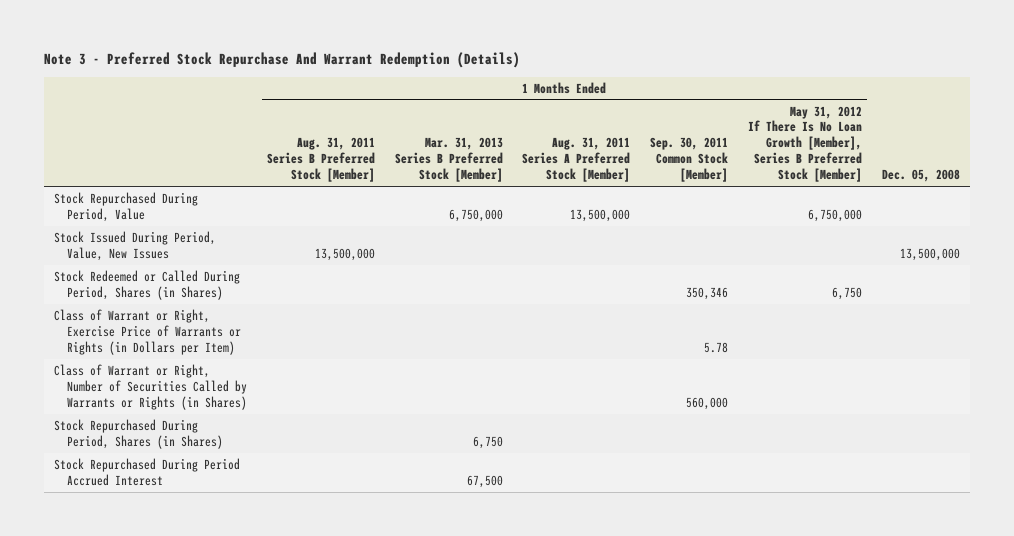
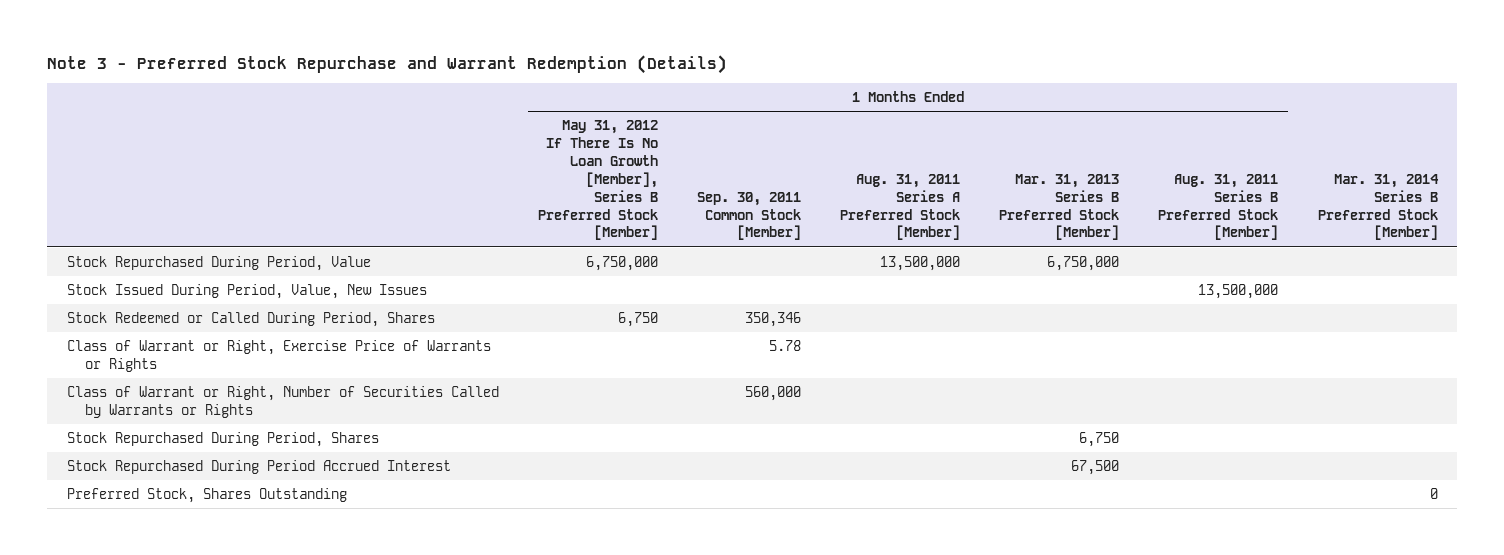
- Note 3 - Preferred Stock Repurchase And Warrant Redemption (Details)
+ Note 3 - Preferred Stock Repurchase and Warrant Redemption (Details)
- | 1 Months Ended Aug. 31, 2011 Series B Preferred Stock [Member] | 1 Months Ended Mar. 31, 2013 Series B Preferred Stock [Member] | 1 Months Ended Aug. 31, 2011 Series A Preferred Stock [Member] | 1 Months Ended Sep. 30, 2011 Common Stock [Member] | 1 Months Ended May 31, 2012 If There Is No Loan Growth [Member], Series B Preferred Stock [Member] | Dec. 05, 2008
+ | 1 Months Ended May 31, 2012 If There Is No Loan Growth [Member], Series B Preferred Stock [Member] | 1 Months Ended Sep. 30, 2011 Common Stock [Member] | 1 Months Ended Aug. 31, 2011 Series A Preferred Stock [Member] | 1 Months Ended Mar. 31, 2013 Series B Preferred Stock [Member] | 1 Months Ended Aug. 31, 2011 Series B Preferred Stock [Member] | Mar. 31, 2014 Series B Preferred Stock [Member]
- Stock Redeemed or Called During Period, Shares (in Shares) | | | | 350,346 | 6,750 |
- Class of Warrant or Right, Exercise Price of Warrants or Rights (in Dollars per Item) | | | | 5.78 | |
- Class of Warrant or Right, Number of Securities Called by Warrants or Rights (in Shares) | | | | 560,000 | |
- Stock Repurchased During Period, Shares (in Shares) | | 6,750 | | | |
+ Stock Redeemed or Called During Period, Shares | 6,750 | 350,346 | | | |
+ Class of Warrant or Right, Exercise Price of Warrants or Rights | | 5.78 | | | |
+ Class of Warrant or Right, Number of Securities Called by Warrants or Rights | | 560,000 | | | |
+ Stock Repurchased During Period, Shares | | | | 6,750 | |
+ Preferred Stock, Shares Outstanding | | | | | | 0

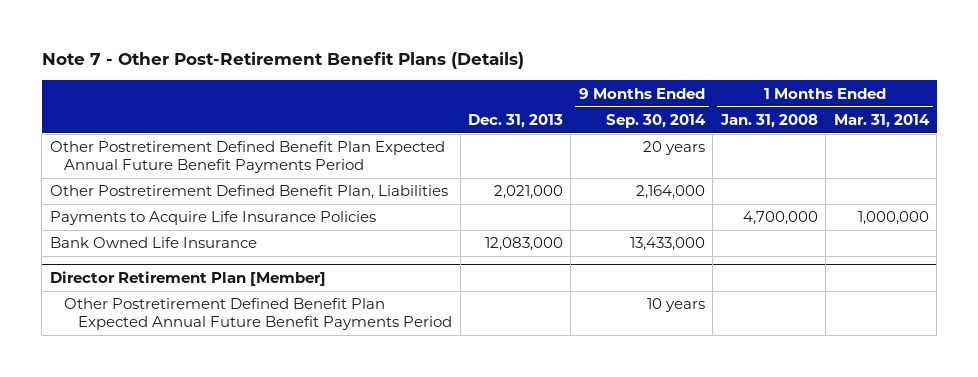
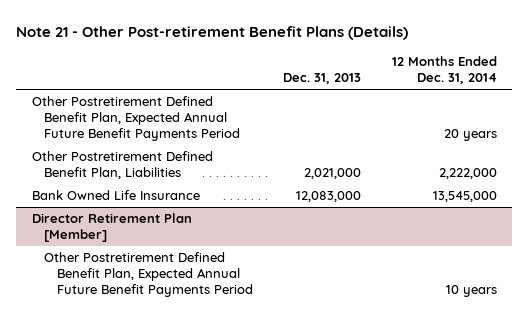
- Note 7 - Other Post-Retirement Benefit Plans (Details)
+ Note 21 - Other Post-retirement Benefit Plans (Details)
- | Dec. 31, 2013 | 9 Months Ended Sep. 30, 2014 | 1 Months Ended Jan. 31, 2008 | 1 Months Ended Mar. 31, 2014
+ | Dec. 31, 2013 | 12 Months Ended Dec. 31, 2014
- Other Postretirement Defined Benefit Plan Expected Annual Future Benefit Payments Period | | 20 years | |
+ Other Postretirement Defined Benefit Plan, Expected Annual Future Benefit Payments Period | | 20 years
- Payments to Acquire Life Insurance Policies | | | 4,700,000 | 1,000,000
@ Director Retirement Plan [Member]
- Other Postretirement Defined Benefit Plan Expected Annual Future Benefit Payments Period | | 10 years | |
+ Other Postretirement Defined Benefit Plan, Expected Annual Future Benefit Payments Period | | 10 years

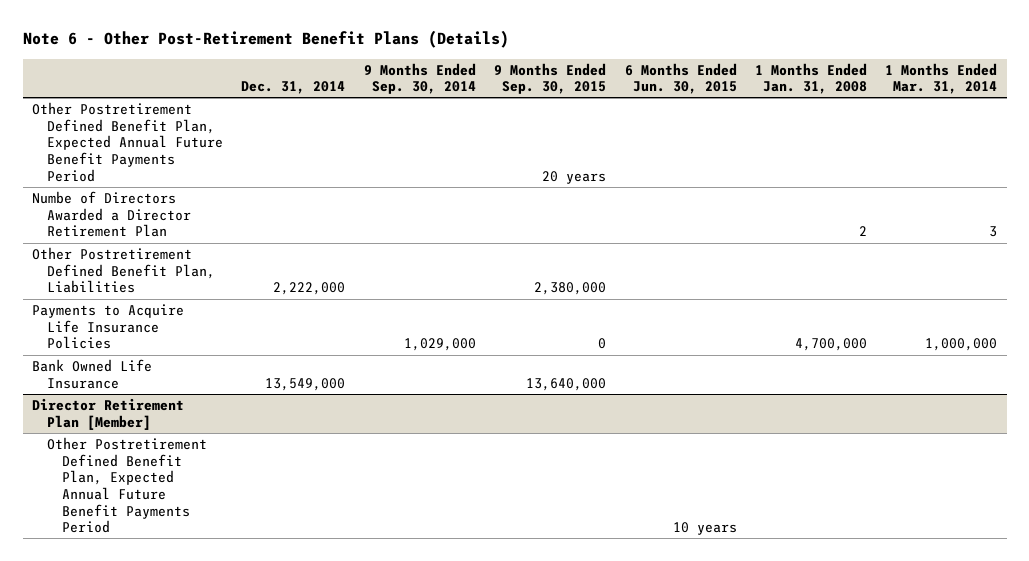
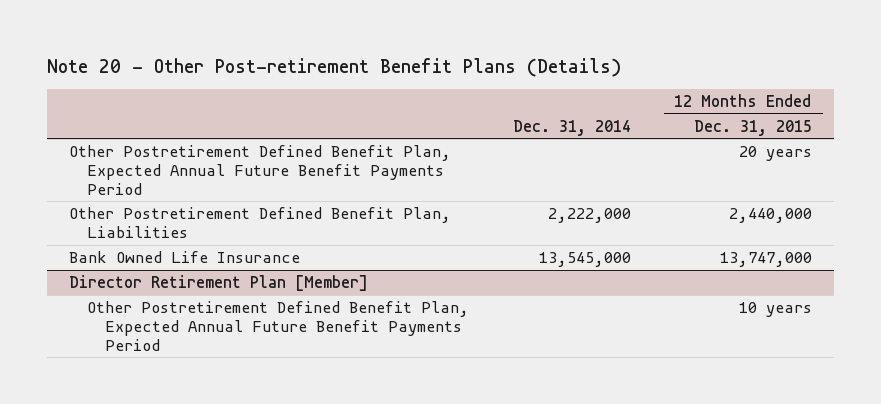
- Note 6 - Other Post-Retirement Benefit Plans (Details)
+ Note 20 - Other Post-retirement Benefit Plans (Details)
- | Dec. 31, 2014 | 9 Months Ended Sep. 30, 2014 | 9 Months Ended Sep. 30, 2015 | 6 Months Ended Jun. 30, 2015 | 1 Months Ended Jan. 31, 2008 | 1 Months Ended Mar. 31, 2014
+ | Dec. 31, 2014 | 12 Months Ended Dec. 31, 2015
- Numbe of Directors Awarded a Director Retirement Plan | | | | | 2 | 3
- Payments to Acquire Life Insurance Policies | | 1,029,000 | 0 | | 4,700,000 | 1,000,000
- Bank Owned Life Insurance | 13,549,000 | | 13,640,000 | | |
+ Bank Owned Life Insurance | 13,545,000 | 13,747,000

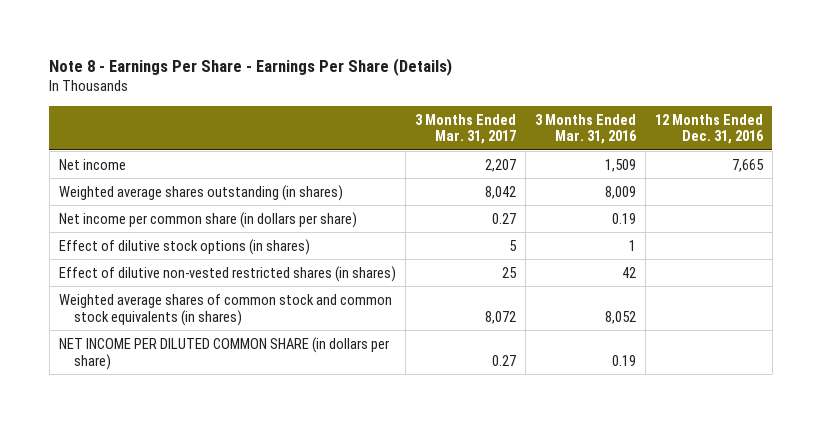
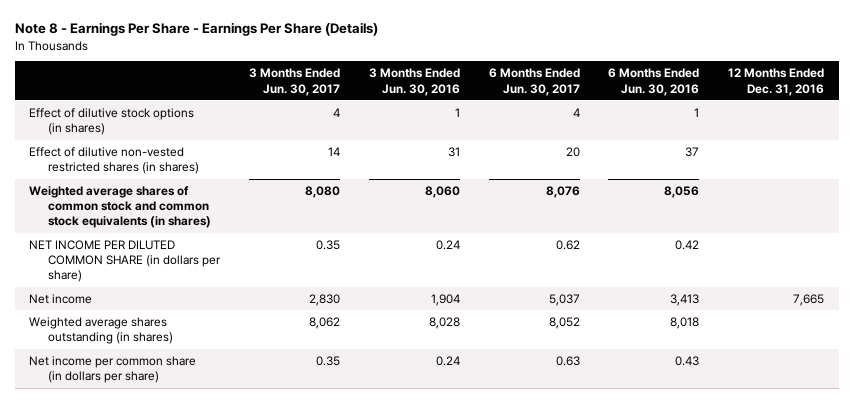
- | 3 Months Ended Mar. 31, 2017 | 3 Months Ended Mar. 31, 2016 | 12 Months Ended Dec. 31, 2016
+ | 3 Months Ended Jun. 30, 2017 | 3 Months Ended Jun. 30, 2016 | 6 Months Ended Jun. 30, 2017 | 6 Months Ended Jun. 30, 2016 | 12 Months Ended Dec. 31, 2016
moved down: Net income | 2,830 | 1,904 | 5,037 | 3,413 | 7,665
moved down: Weighted average shares outstanding (in shares) | 8,062 | 8,028 | 8,052 | 8,018 |
moved down: Net income per common share (in dollars per share) | 0.35 | 0.24 | 0.63 | 0.43 |

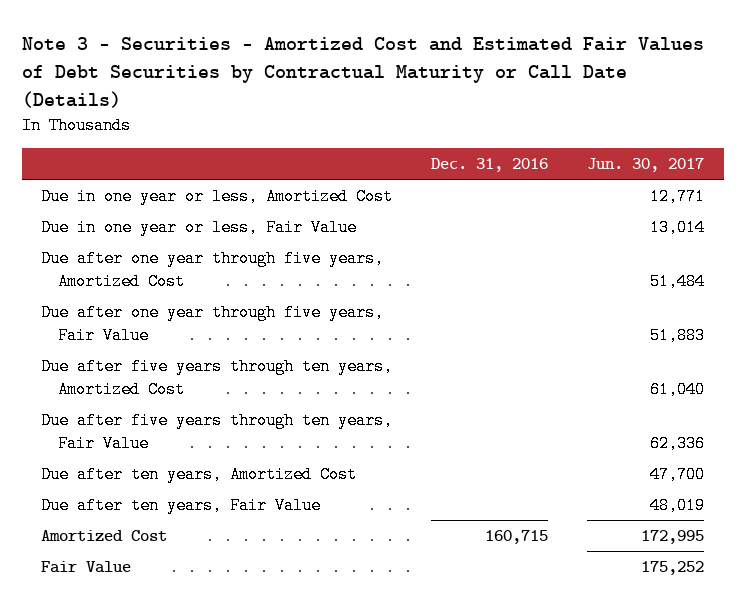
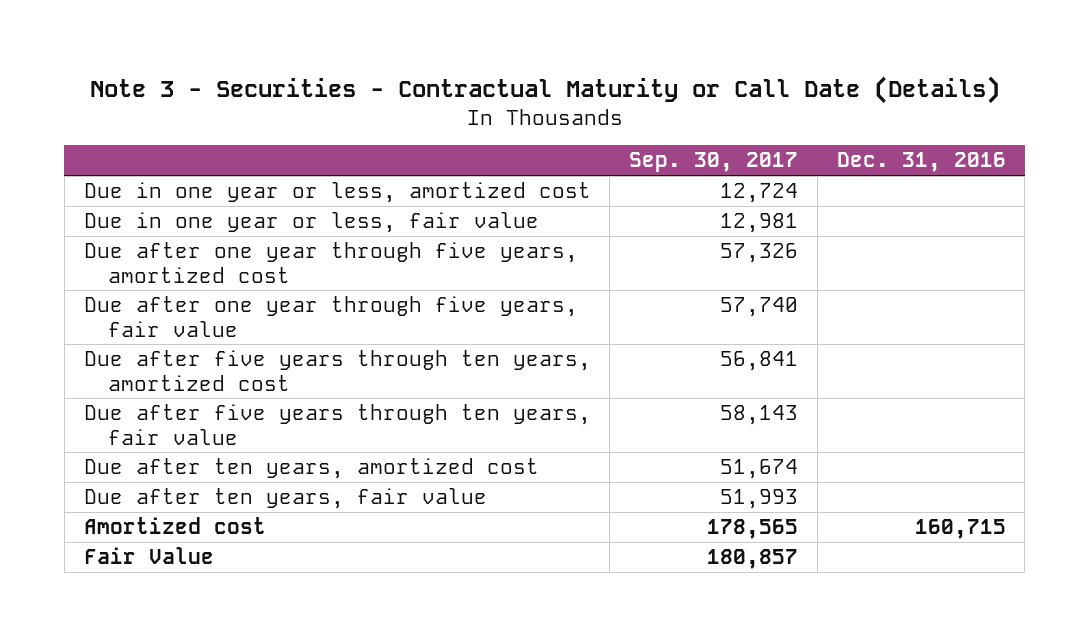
- Note 3 - Securities - Amortized Cost and Estimated Fair Values of Debt Securities by Contractual Maturity or Call Date (Details)
+ Note 3 - Securities - Contractual Maturity or Call Date (Details)
- | Dec. 31, 2016 | Jun. 30, 2017
+ | Sep. 30, 2017 | Dec. 31, 2016
- Due in one year or less, Amortized Cost | | 12,771
- Due in one year or less, Fair Value | | 13,014
- Due after one year through five years, Amortized Cost | | 51,484
- Due after one year through five years, Fair Value | | 51,883
- Due after five years through ten years, Amortized Cost | | 61,040
- Due after five years through ten years, Fair Value | | 62,336
- Due after ten years, Amortized Cost | | 47,700
- Due after ten years, Fair Value | | 48,019
- Amortized Cost | 160,715 | 172,995
+ Due in one year or less, amortized cost | 12,724 |
+ Due in one year or less, fair value | 12,981 |
+ Due after one year through five years, amortized cost | 57,326 |
+ Due after one year through five years, fair value | 57,740 |
+ Due after five years through ten years, amortized cost | 56,841 |
+ Due after five years through ten years, fair value | 58,143 |
+ Due after ten years, amortized cost | 51,674 |
+ Due after ten years, fair value | 51,993 |
+ Amortized cost | 178,565 | 160,715

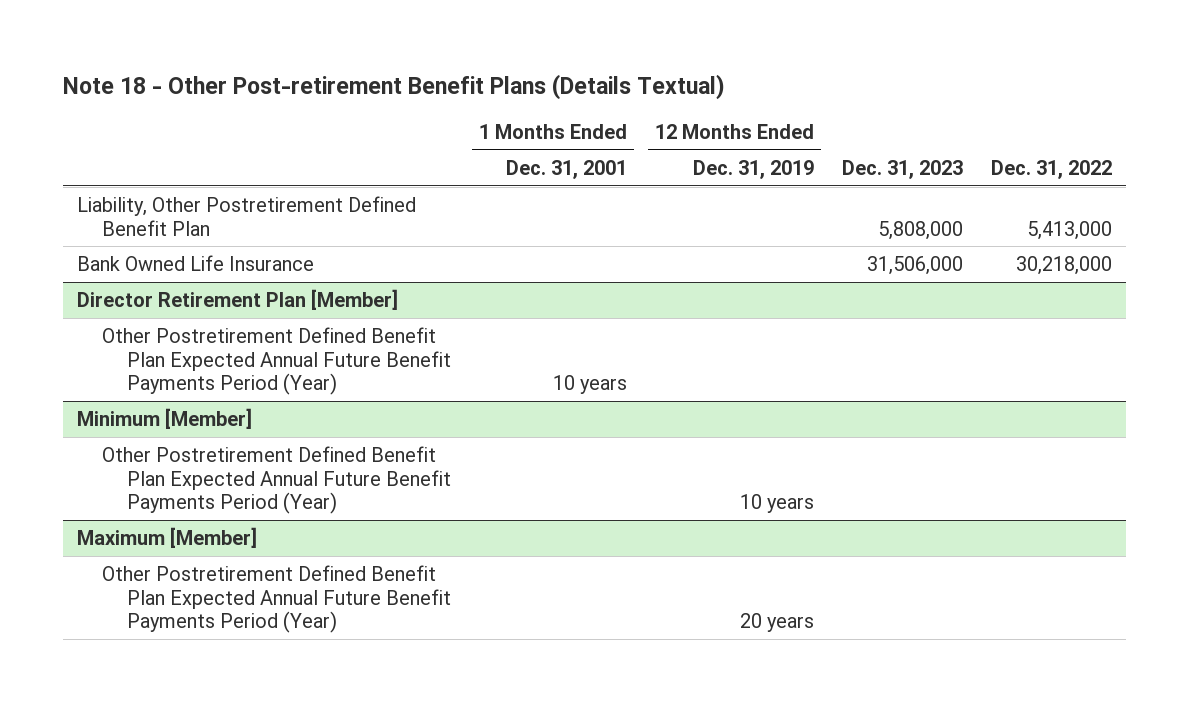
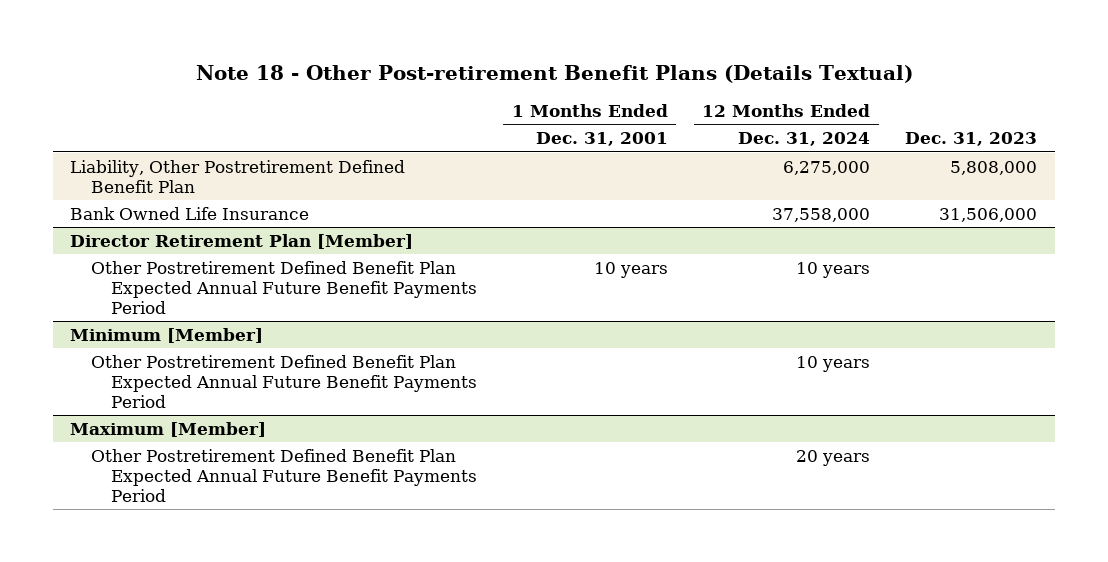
- | 1 Months Ended Dec. 31, 2001 | 12 Months Ended Dec. 31, 2019 | Dec. 31, 2023 | Dec. 31, 2022
+ | 1 Months Ended Dec. 31, 2001 | 12 Months Ended Dec. 31, 2024 | Dec. 31, 2023
@ Director Retirement Plan [Member]
- Other Postretirement Defined Benefit Plan Expected Annual Future Benefit Payments Period (Year) | 10 years | | |
+ Other Postretirement Defined Benefit Plan Expected Annual Future Benefit Payments Period | 10 years | 10 years |
@ Minimum [Member]
- Other Postretirement Defined Benefit Plan Expected Annual Future Benefit Payments Period (Year) | | 10 years | |
+ Other Postretirement Defined Benefit Plan Expected Annual Future Benefit Payments Period | | 10 years |
@ Maximum [Member]
- Other Postretirement Defined Benefit Plan Expected Annual Future Benefit Payments Period (Year) | | 20 years | |
+ Other Postretirement Defined Benefit Plan Expected Annual Future Benefit Payments Period | | 20 years |

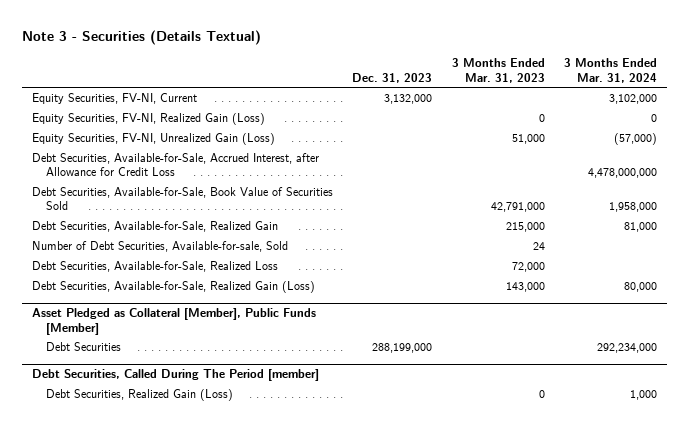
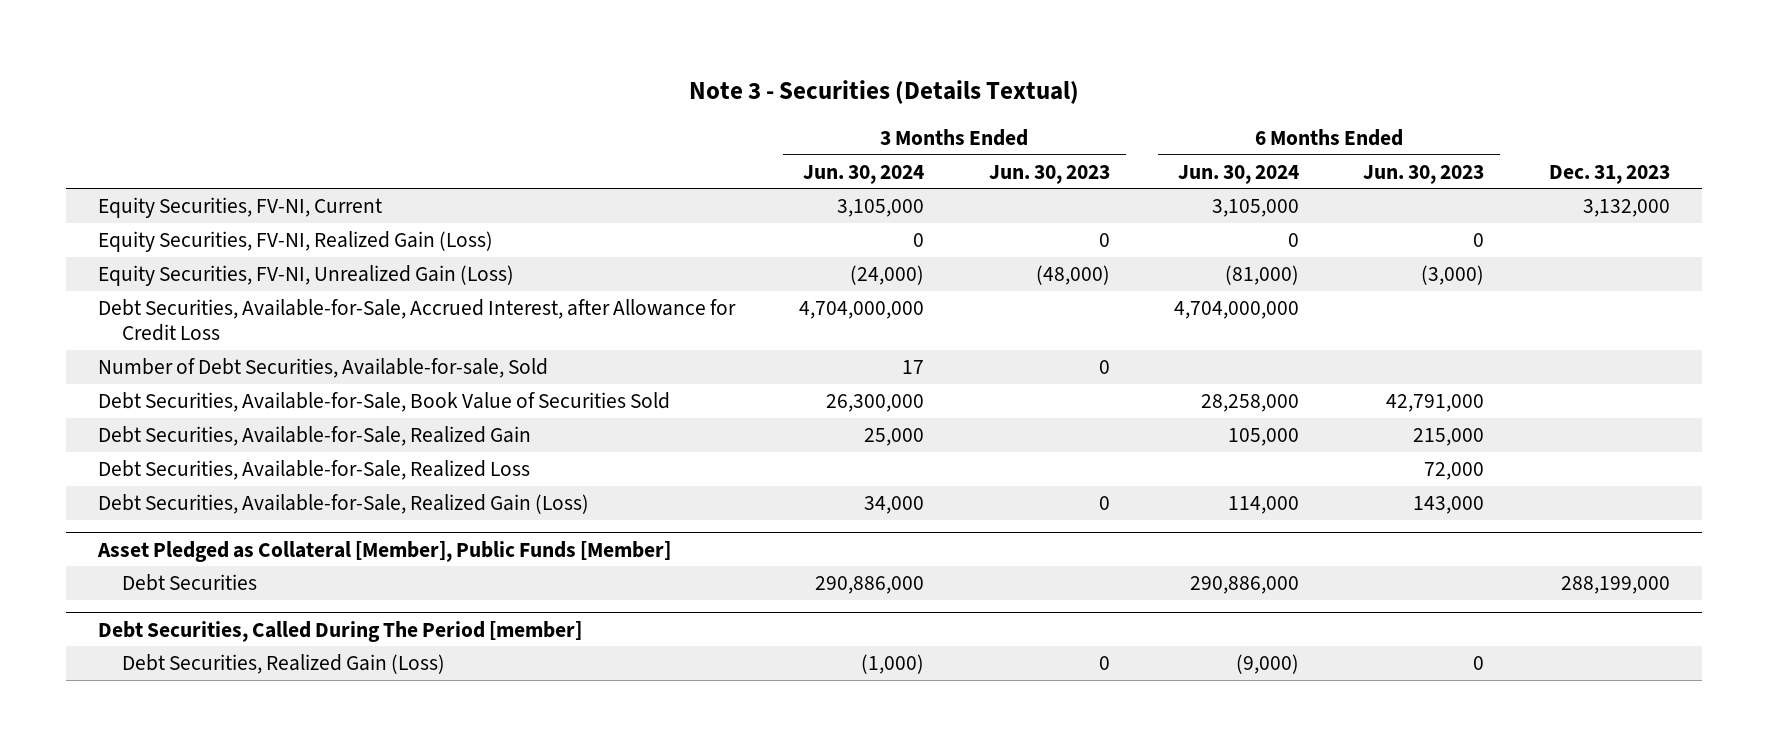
- | Dec. 31, 2023 | 3 Months Ended Mar. 31, 2023 | 3 Months Ended Mar. 31, 2024
+ | 3 Months Ended Jun. 30, 2024 | 3 Months Ended Jun. 30, 2023 | 6 Months Ended Jun. 30, 2024 | 6 Months Ended Jun. 30, 2023 | Dec. 31, 2023
moved up: Number of Debt Securities, Available-for-sale, Sold | 17 | 0 | | |

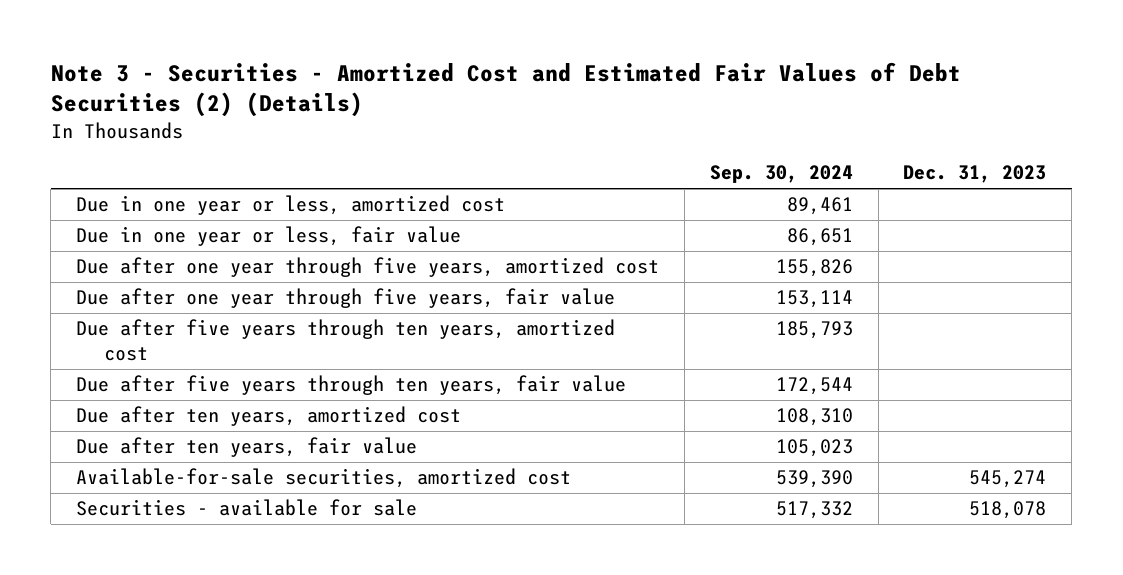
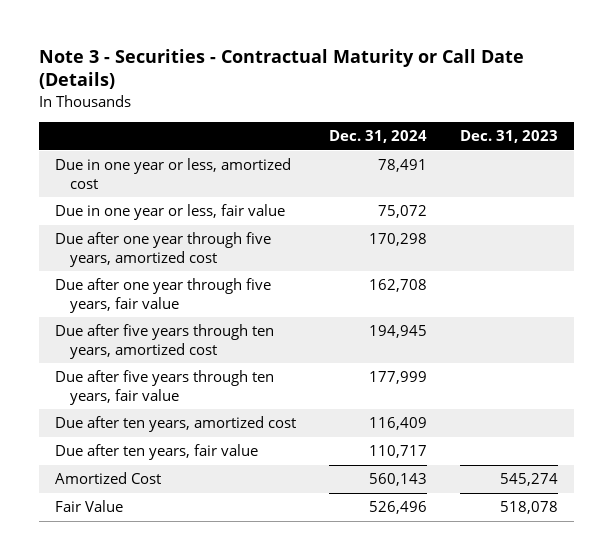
- Note 3 - Securities - Amortized Cost and Estimated Fair Values of Debt Securities (2) (Details)
+ Note 3 - Securities - Contractual Maturity or Call Date (Details)
- | Sep. 30, 2024 | Dec. 31, 2023
+ | Dec. 31, 2024 | Dec. 31, 2023
- Available-for-sale securities, amortized cost | 539,390 | 545,274
- Securities - available for sale | 517,332 | 518,078
+ Amortized Cost | 560,143 | 545,274
+ Fair Value | 526,496 | 518,078

